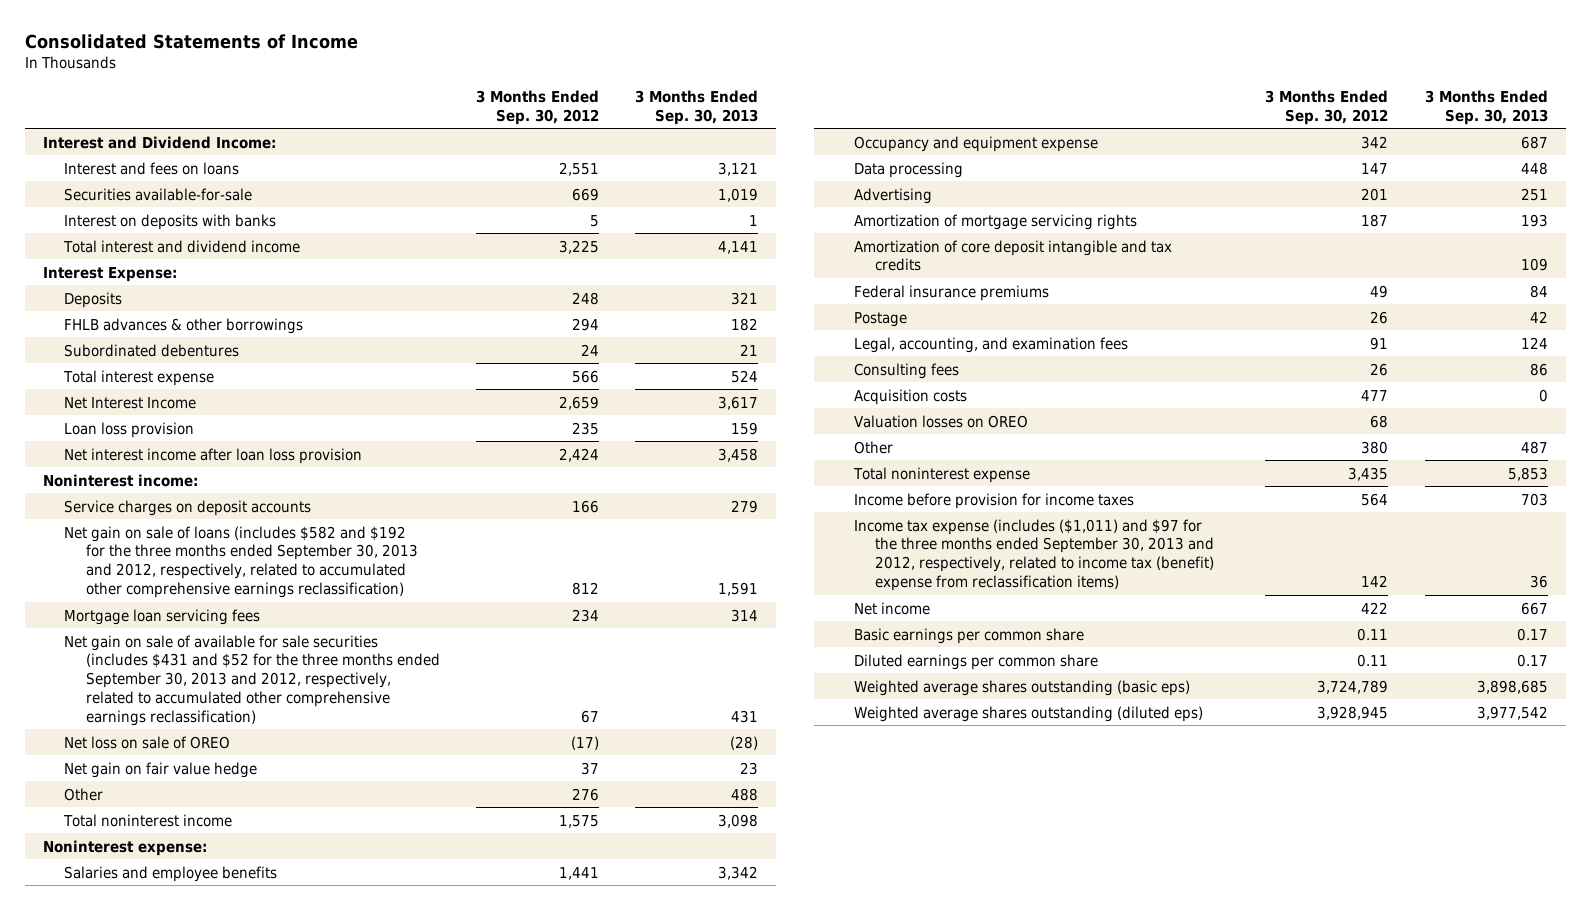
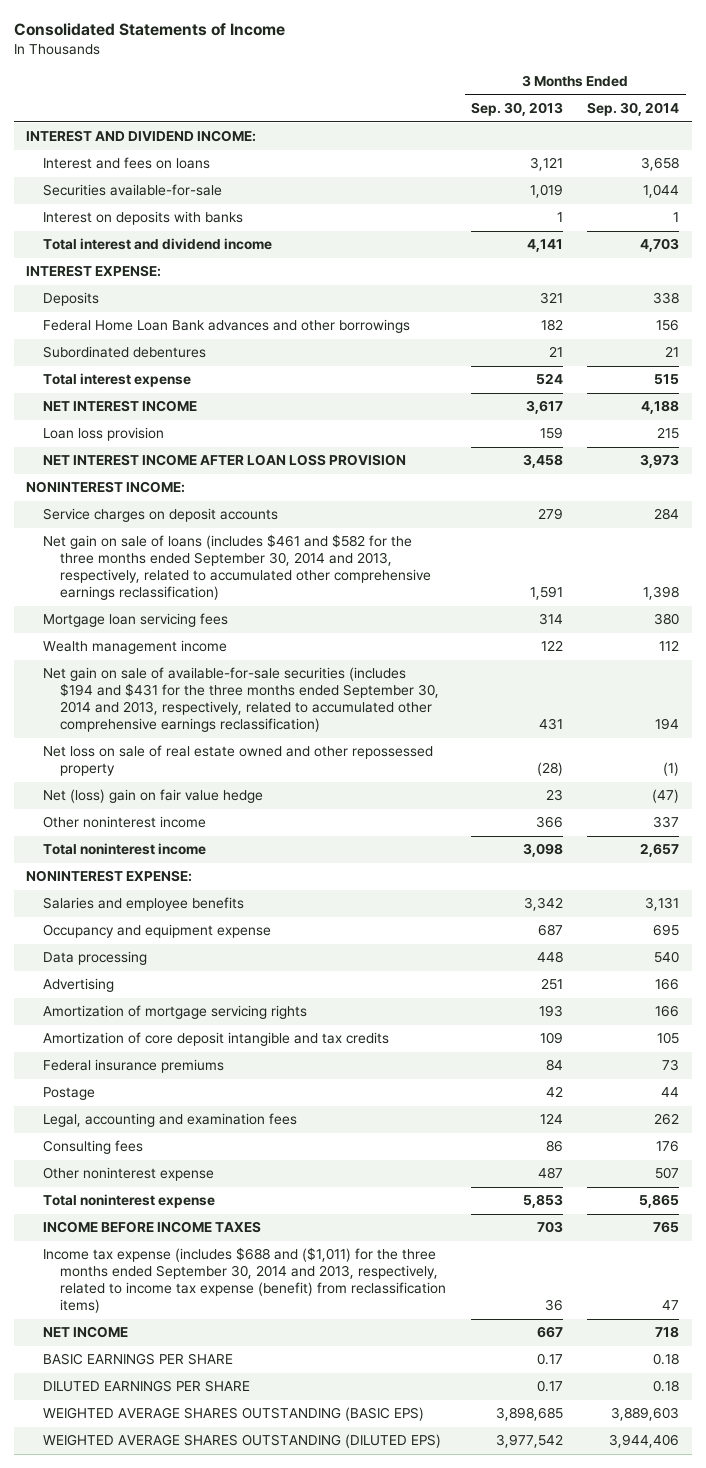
- | 3 Months Ended Sep. 30, 2012 | 3 Months Ended Sep. 30, 2013
+ | 3 Months Ended Sep. 30, 2013 | 3 Months Ended Sep. 30, 2014
- Interest and Dividend Income:
+ INTEREST AND DIVIDEND INCOME:
- Interest Expense:
+ INTEREST EXPENSE:
- FHLB advances & other borrowings | 294 | 182
+ Federal Home Loan Bank advances and other borrowings | 182 | 156
- Net Interest Income | 2,659 | 3,617
+ NET INTEREST INCOME | 3,617 | 4,188
- Net interest income after loan loss provision | 2,424 | 3,458
- Noninterest income:
+ NET INTEREST INCOME AFTER LOAN LOSS PROVISION | 3,458 | 3,973
+ NONINTEREST INCOME:
- Net gain on sale of loans (includes $582 and $192 for the three months ended September 30, 2013 and 2012, respectively, related to accumulated other comprehensive earnings reclassification) | 812 | 1,591
+ Net gain on sale of loans (includes $461 and $582 for the three months ended September 30, 2014 and 2013, respectively, related to accumulated other comprehensive earnings reclassification) | 1,591 | 1,398
- Net gain on sale of available for sale securities (includes $431 and $52 for the three months ended September 30, 2013 and 2012, respectively, related to accumulated other comprehensive earnings reclassification) | 67 | 431
- Net loss on sale of OREO | (17) | (28)
- Net gain on fair value hedge | 37 | 23
- Other | 276 | 488
+ Wealth management income | 122 | 112
+ Net gain on sale of available-for-sale securities (includes $194 and $431 for the three months ended September 30, 2014 and 2013, respectively, related to accumulated other comprehensive earnings reclassification) | 431 | 194
+ Net loss on sale of real estate owned and other repossessed property | (28) | (1)
+ Net (loss) gain on fair value hedge | 23 | (47)
+ Other noninterest income | 366 | 337
- Noninterest expense:
+ NONINTEREST EXPENSE:
- Legal, accounting, and examination fees | 91 | 124
+ Legal, accounting and examination fees | 124 | 262
- Acquisition costs | 477 | 0
- Valuation losses on OREO | 68 |
- Other | 380 | 487
+ Other noninterest expense | 487 | 507
- Income before provision for income taxes | 564 | 703
- Income tax expense (includes ($1,011) and $97 for the three months ended September 30, 2013 and 2012, respectively, related to income tax (benefit) expense from reclassification items) | 142 | 36
- Net income | 422 | 667
- Basic earnings per common share | 0.11 | 0.17
- Diluted earnings per common share | 0.11 | 0.17
- Weighted average shares outstanding (basic eps) | 3,724,789 | 3,898,685
- Weighted average shares outstanding (diluted eps) | 3,928,945 | 3,977,542
+ INCOME BEFORE INCOME TAXES | 703 | 765
+ Income tax expense (includes $688 and ($1,011) for the three months ended September 30, 2014 and 2013, respectively, related to income tax expense (benefit) from reclassification items) | 36 | 47
+ NET INCOME | 667 | 718
+ BASIC EARNINGS PER SHARE | 0.17 | 0.18
+ DILUTED EARNINGS PER SHARE | 0.17 | 0.18
+ WEIGHTED AVERAGE SHARES OUTSTANDING (BASIC EPS) | 3,898,685 | 3,889,603
+ WEIGHTED AVERAGE SHARES OUTSTANDING (DILUTED EPS) | 3,977,542 | 3,944,406

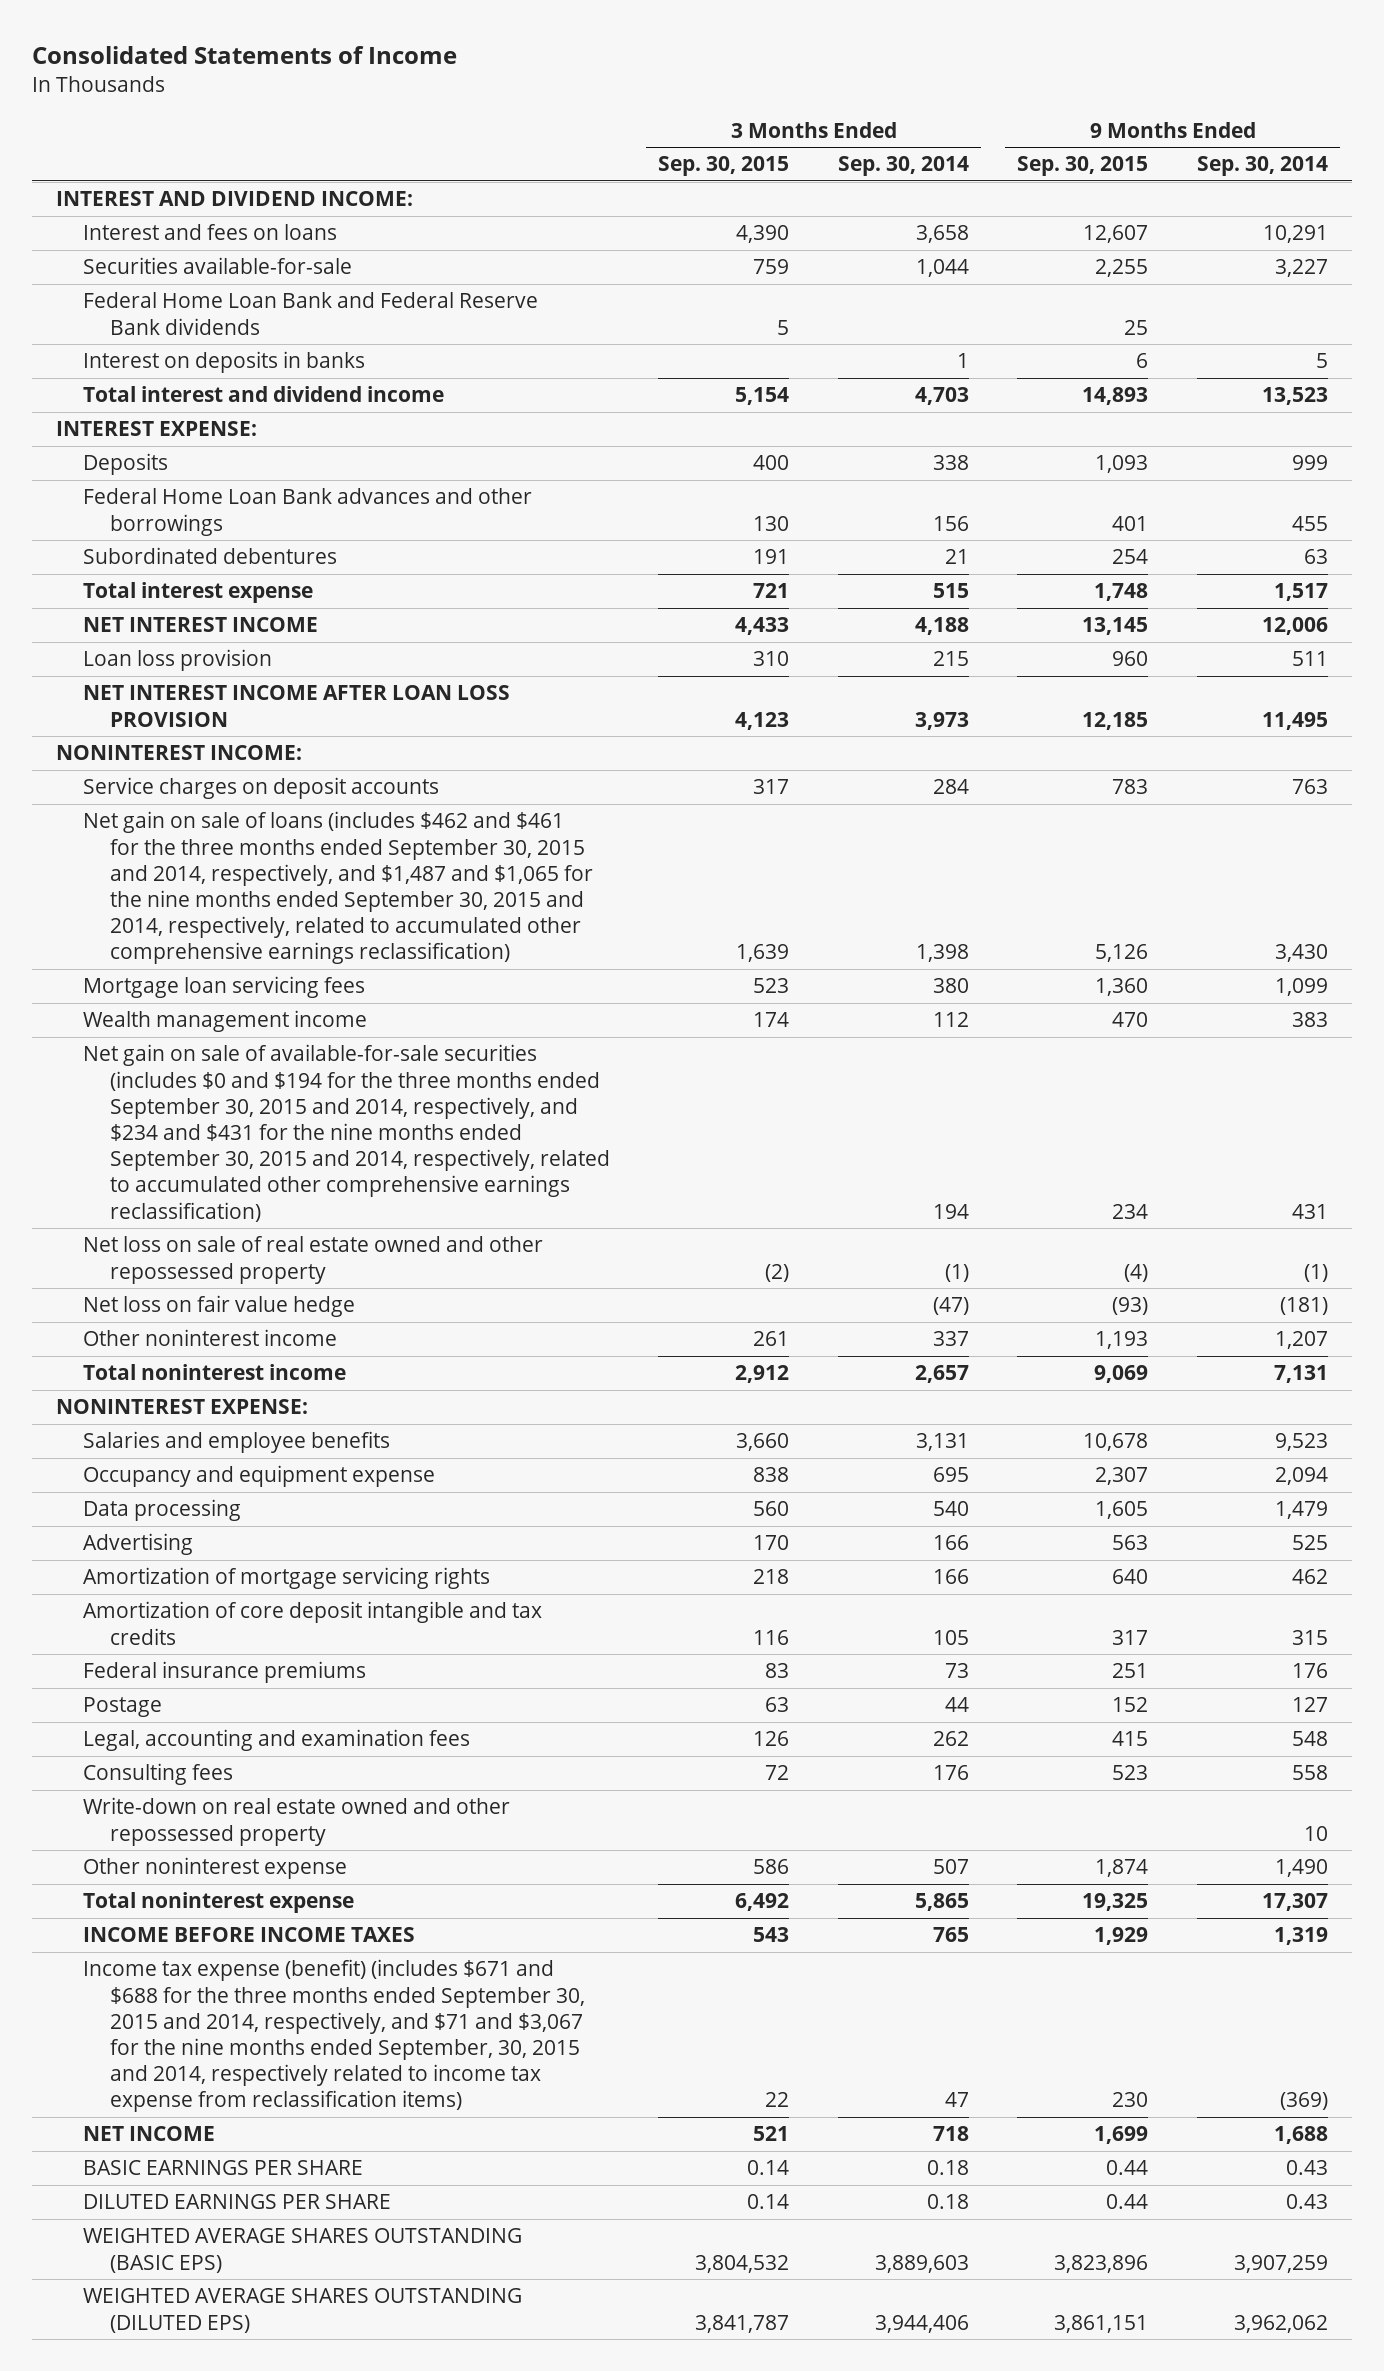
- | 3 Months Ended Sep. 30, 2013 | 3 Months Ended Sep. 30, 2014
+ | 3 Months Ended Sep. 30, 2015 | 3 Months Ended Sep. 30, 2014 | 9 Months Ended Sep. 30, 2015 | 9 Months Ended Sep. 30, 2014
- Interest on deposits with banks | 1 | 1
+ Federal Home Loan Bank and Federal Reserve Bank dividends | 5 | | 25 |
+ Interest on deposits in banks | | 1 | 6 | 5
- Net gain on sale of loans (includes $461 and $582 for the three months ended September 30, 2014 and 2013, respectively, related to accumulated other comprehensive earnings reclassification) | 1,591 | 1,398
+ Net gain on sale of loans (includes $462 and $461 for the three months ended September 30, 2015 and 2014, respectively, and $1,487 and $1,065 for the nine months ended September 30, 2015 and 2014, respectively, related to accumulated other comprehensive earnings reclassification) | 1,639 | 1,398 | 5,126 | 3,430
- Net gain on sale of available-for-sale securities (includes $194 and $431 for the three months ended September 30, 2014 and 2013, respectively, related to accumulated other comprehensive earnings reclassification) | 431 | 194
+ Net gain on sale of available-for-sale securities (includes $0 and $194 for the three months ended September 30, 2015 and 2014, respectively, and $234 and $431 for the nine months ended September 30, 2015 and 2014, respectively, related to accumulated other comprehensive earnings reclassification) | | 194 | 234 | 431
- Net (loss) gain on fair value hedge | 23 | (47)
+ Net loss on fair value hedge | | (47) | (93) | (181)
+ Write-down on real estate owned and other repossessed property | | | | 10
- Income tax expense (includes $688 and ($1,011) for the three months ended September 30, 2014 and 2013, respectively, related to income tax expense (benefit) from reclassification items) | 36 | 47
+ Income tax expense (benefit) (includes $671 and $688 for the three months ended September 30, 2015 and 2014, respectively, and $71 and $3,067 for the nine months ended September, 30, 2015 and 2014, respectively related to income tax expense from reclassification items) | 22 | 47 | 230 | (369)

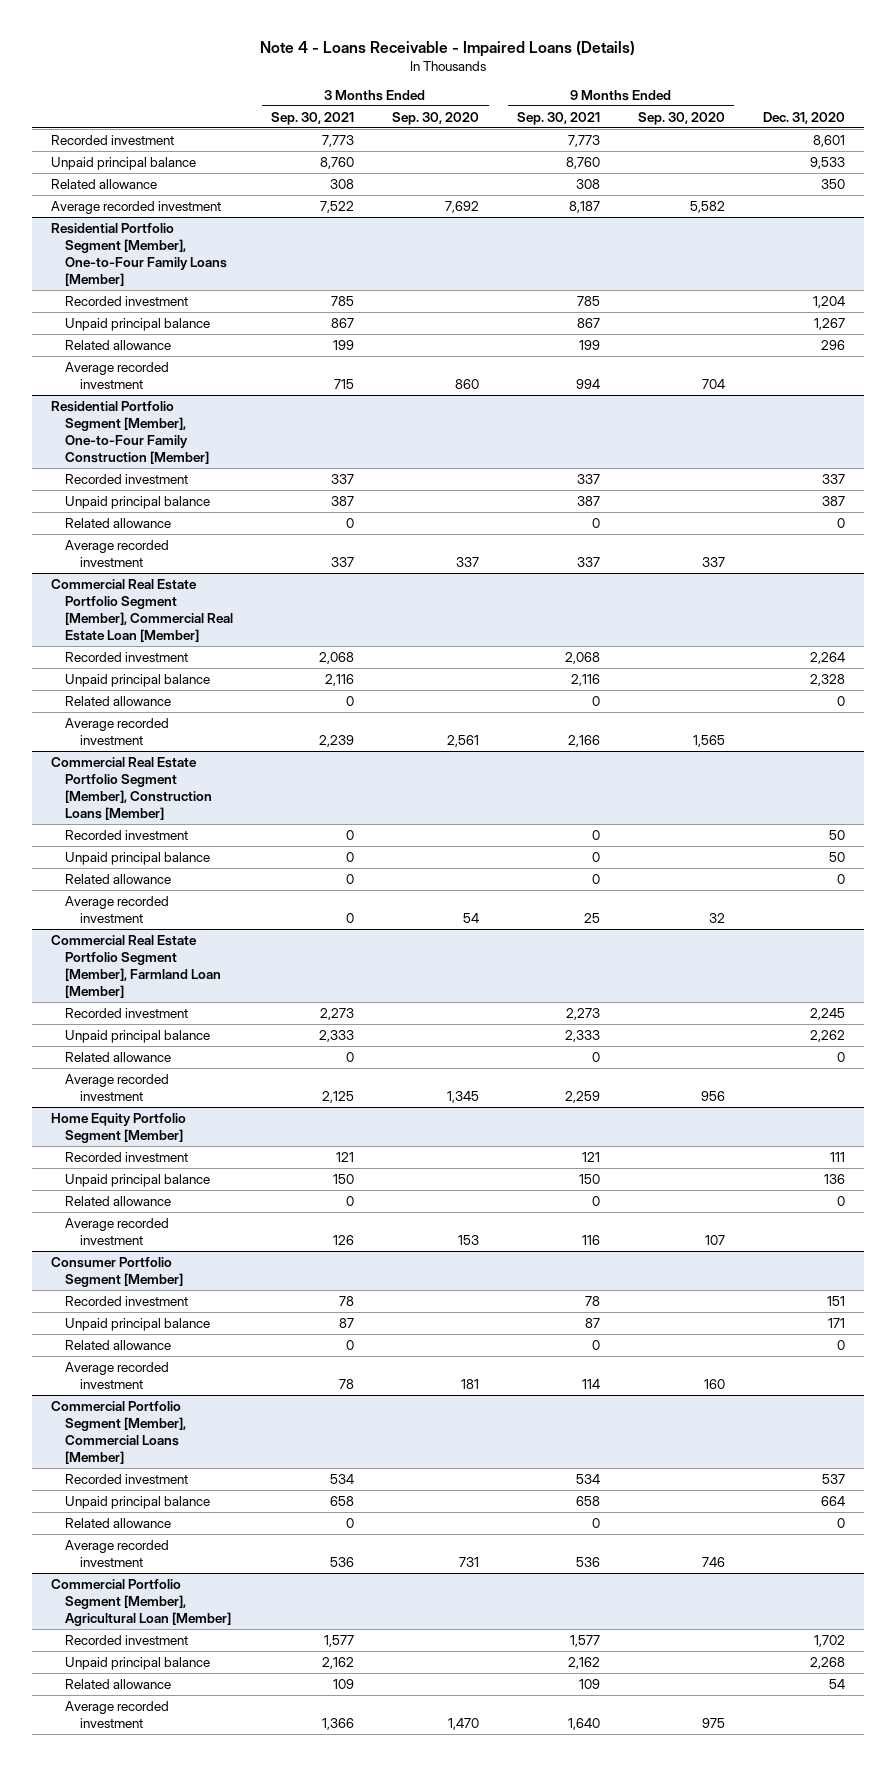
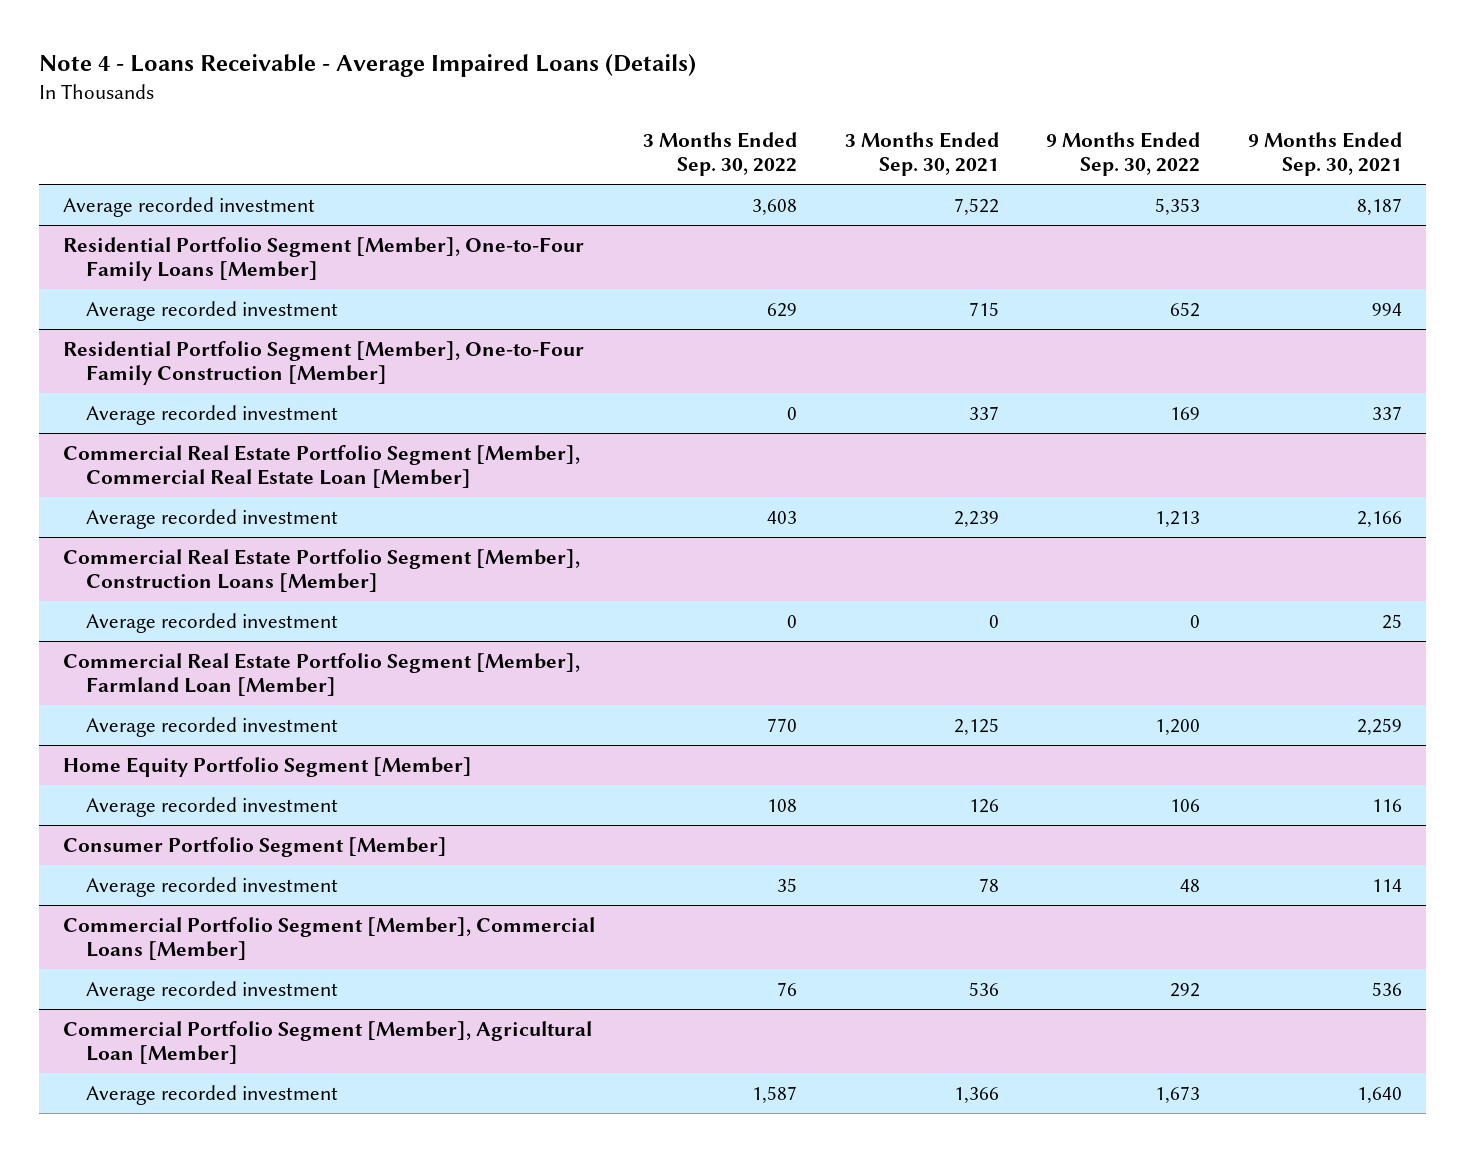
- Note 4 - Loans Receivable - Impaired Loans (Details)
+ Note 4 - Loans Receivable - Average Impaired Loans (Details)
- | 3 Months Ended Sep. 30, 2021 | 3 Months Ended Sep. 30, 2020 | 9 Months Ended Sep. 30, 2021 | 9 Months Ended Sep. 30, 2020 | Dec. 31, 2020
+ | 3 Months Ended Sep. 30, 2022 | 3 Months Ended Sep. 30, 2021 | 9 Months Ended Sep. 30, 2022 | 9 Months Ended Sep. 30, 2021
- Recorded investment | 7,773 | | 7,773 | | 8,601
- Unpaid principal balance | 8,760 | | 8,760 | | 9,533
- Related allowance | 308 | | 308 | | 350
@ Residential Portfolio Segment [Member], One-to-Four Family Loans [Member]
- Recorded investment | 785 | | 785 | | 1,204
- Unpaid principal balance | 867 | | 867 | | 1,267
- Related allowance | 199 | | 199 | | 296
@ Residential Portfolio Segment [Member], One-to-Four Family Construction [Member]
- Recorded investment | 337 | | 337 | | 337
- Unpaid principal balance | 387 | | 387 | | 387
- Related allowance | 0 | | 0 | | 0
@ Commercial Real Estate Portfolio Segment [Member], Commercial Real Estate Loan [Member]
- Recorded investment | 2,068 | | 2,068 | | 2,264
- Unpaid principal balance | 2,116 | | 2,116 | | 2,328
- Related allowance | 0 | | 0 | | 0
@ Commercial Real Estate Portfolio Segment [Member], Construction Loans [Member]
- Recorded investment | 0 | | 0 | | 50
- Unpaid principal balance | 0 | | 0 | | 50
- Related allowance | 0 | | 0 | | 0
@ Commercial Real Estate Portfolio Segment [Member], Farmland Loan [Member]
- Recorded investment | 2,273 | | 2,273 | | 2,245
- Unpaid principal balance | 2,333 | | 2,333 | | 2,262
- Related allowance | 0 | | 0 | | 0
@ Home Equity Portfolio Segment [Member]
- Recorded investment | 121 | | 121 | | 111
- Unpaid principal balance | 150 | | 150 | | 136
- Related allowance | 0 | | 0 | | 0
@ Consumer Portfolio Segment [Member]
- Recorded investment | 78 | | 78 | | 151
- Unpaid principal balance | 87 | | 87 | | 171
- Related allowance | 0 | | 0 | | 0
@ Commercial Portfolio Segment [Member], Commercial Loans [Member]
- Recorded investment | 534 | | 534 | | 537
- Unpaid principal balance | 658 | | 658 | | 664
- Related allowance | 0 | | 0 | | 0
@ Commercial Portfolio Segment [Member], Agricultural Loan [Member]
- Recorded investment | 1,577 | | 1,577 | | 1,702
- Unpaid principal balance | 2,162 | | 2,162 | | 2,268
- Related allowance | 109 | | 109 | | 54

